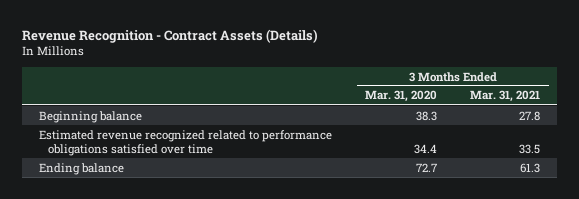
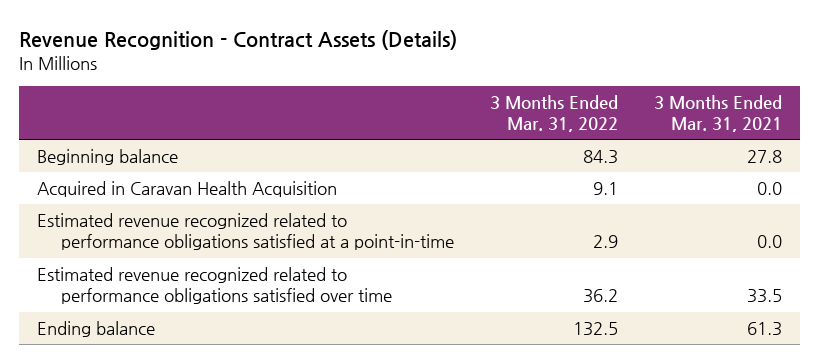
- | 3 Months Ended Mar. 31, 2020 | 3 Months Ended Mar. 31, 2021
+ | 3 Months Ended Mar. 31, 2022 | 3 Months Ended Mar. 31, 2021
+ Acquired in Caravan Health Acquisition | 9.1 | 0.0
+ Estimated revenue recognized related to performance obligations satisfied at a point-in-time | 2.9 | 0.0

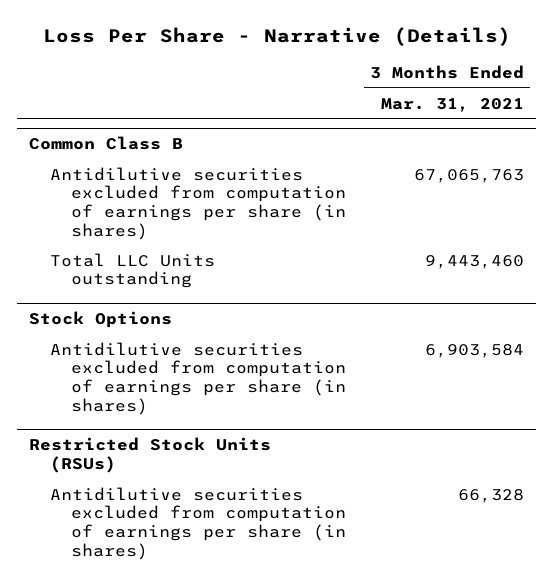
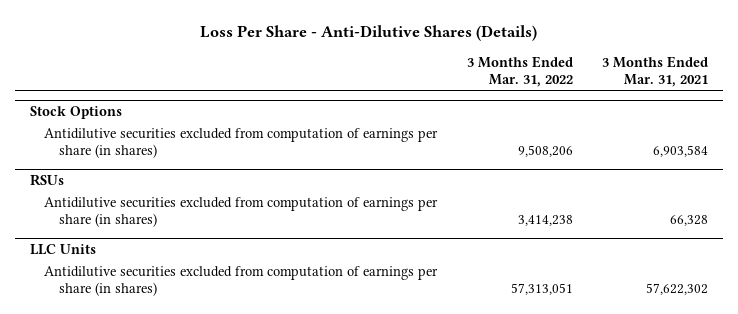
- Loss Per Share - Narrative (Details)
+ Loss Per Share - Anti-Dilutive Shares (Details)
- | 3 Months Ended Mar. 31, 2021
+ | 3 Months Ended Mar. 31, 2022 | 3 Months Ended Mar. 31, 2021
- Common Class B
- Antidilutive securities excluded from computation of earnings per share (in shares) | 67,065,763
- Total LLC Units outstanding | 9,443,460
- Restricted Stock Units (RSUs)
+ RSUs
+ LLC Units
+ Antidilutive securities excluded from computation of earnings per share (in shares) | 57,313,051 | 57,622,302

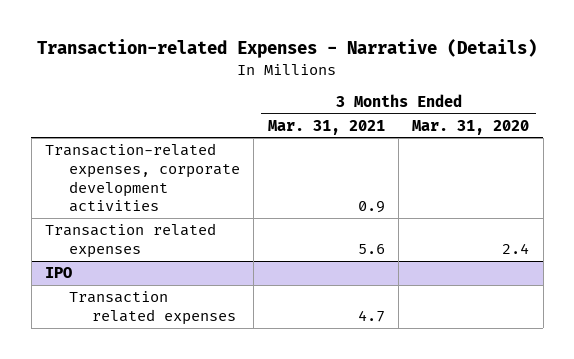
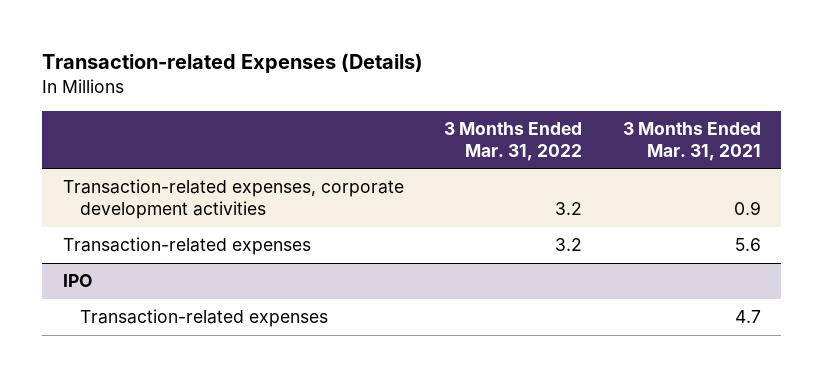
- Transaction-related Expenses - Narrative (Details)
+ Transaction-related Expenses (Details)
- | 3 Months Ended Mar. 31, 2021 | 3 Months Ended Mar. 31, 2020
+ | 3 Months Ended Mar. 31, 2022 | 3 Months Ended Mar. 31, 2021
- Transaction related expenses | 5.6 | 2.4
+ Transaction-related expenses | 3.2 | 5.6
@ IPO
- Transaction related expenses | 4.7 |
+ Transaction-related expenses | | 4.7

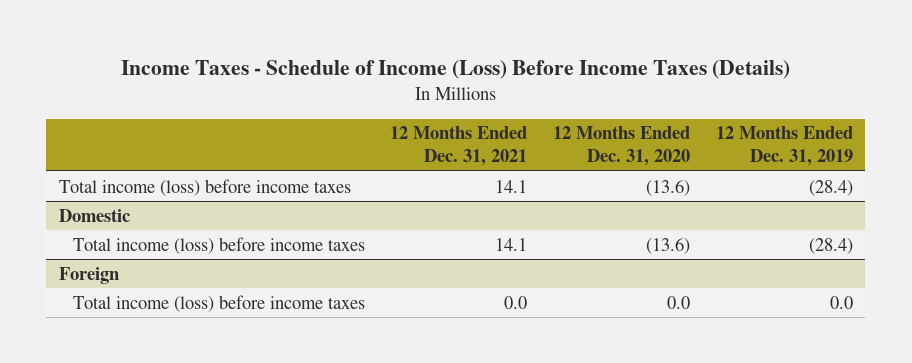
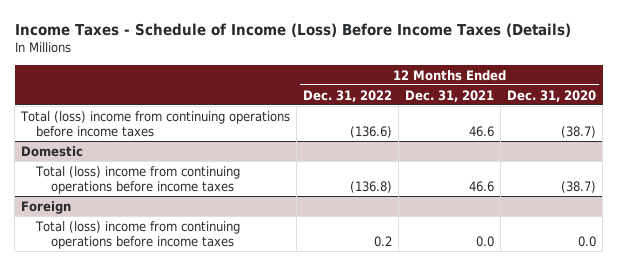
- | 12 Months Ended Dec. 31, 2021 | 12 Months Ended Dec. 31, 2020 | 12 Months Ended Dec. 31, 2019
+ | 12 Months Ended Dec. 31, 2022 | 12 Months Ended Dec. 31, 2021 | 12 Months Ended Dec. 31, 2020
- Total income (loss) before income taxes | 14.1 | (13.6) | (28.4)
+ Total (loss) income from continuing operations before income taxes | (136.6) | 46.6 | (38.7)
@ Domestic
- Total income (loss) before income taxes | 14.1 | (13.6) | (28.4)
+ Total (loss) income from continuing operations before income taxes | (136.8) | 46.6 | (38.7)
@ Foreign
- Total income (loss) before income taxes | 0.0 | 0.0 | 0.0
+ Total (loss) income from continuing operations before income taxes | 0.2 | 0.0 | 0.0

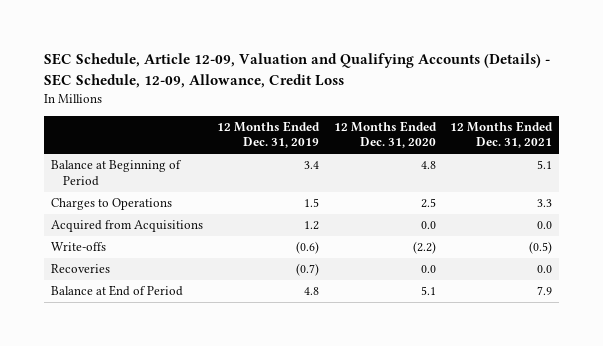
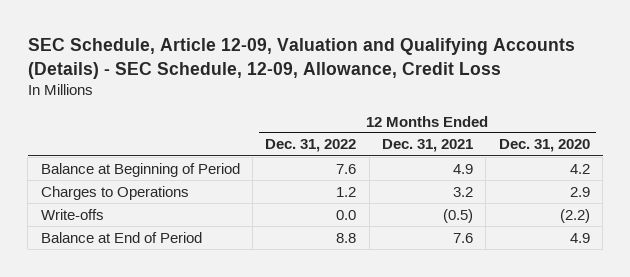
- | 12 Months Ended Dec. 31, 2019 | 12 Months Ended Dec. 31, 2020 | 12 Months Ended Dec. 31, 2021
+ | 12 Months Ended Dec. 31, 2022 | 12 Months Ended Dec. 31, 2021 | 12 Months Ended Dec. 31, 2020
- Balance at Beginning of Period | 3.4 | 4.8 | 5.1
- Charges to Operations | 1.5 | 2.5 | 3.3
- Acquired from Acquisitions | 1.2 | 0.0 | 0.0
+ Balance at Beginning of Period | 7.6 | 4.9 | 4.2
+ Charges to Operations | 1.2 | 3.2 | 2.9
- Recoveries | (0.7) | 0.0 | 0.0
- Balance at End of Period | 4.8 | 5.1 | 7.9
+ Balance at End of Period | 8.8 | 7.6 | 4.9

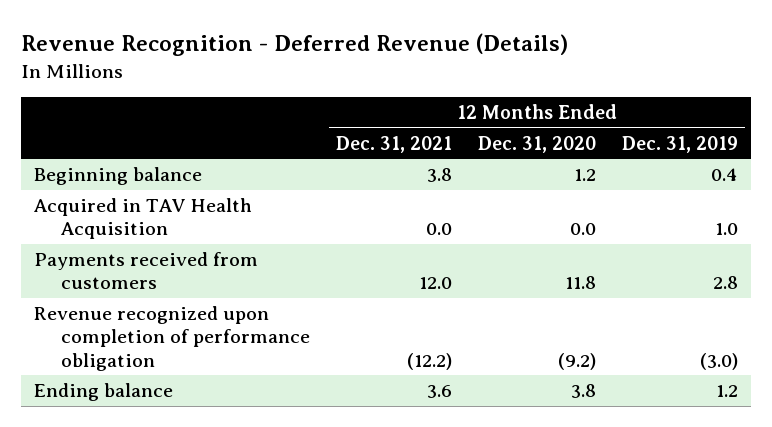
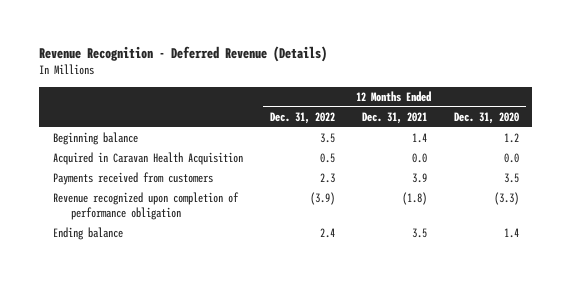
- | 12 Months Ended Dec. 31, 2021 | 12 Months Ended Dec. 31, 2020 | 12 Months Ended Dec. 31, 2019
+ | 12 Months Ended Dec. 31, 2022 | 12 Months Ended Dec. 31, 2021 | 12 Months Ended Dec. 31, 2020
- Beginning balance | 3.8 | 1.2 | 0.4
- Acquired in TAV Health Acquisition | 0.0 | 0.0 | 1.0
- Payments received from customers | 12.0 | 11.8 | 2.8
- Revenue recognized upon completion of performance obligation | (12.2) | (9.2) | (3.0)
- Ending balance | 3.6 | 3.8 | 1.2
+ Beginning balance | 3.5 | 1.4 | 1.2
+ Acquired in Caravan Health Acquisition | 0.5 | 0.0 | 0.0
+ Payments received from customers | 2.3 | 3.9 | 3.5
+ Revenue recognized upon completion of performance obligation | (3.9) | (1.8) | (3.3)
+ Ending balance | 2.4 | 3.5 | 1.4

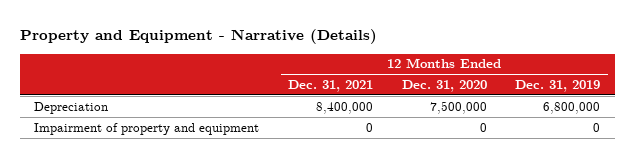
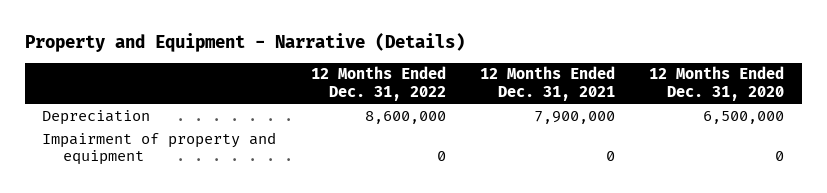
- | 12 Months Ended Dec. 31, 2021 | 12 Months Ended Dec. 31, 2020 | 12 Months Ended Dec. 31, 2019
+ | 12 Months Ended Dec. 31, 2022 | 12 Months Ended Dec. 31, 2021 | 12 Months Ended Dec. 31, 2020
- Depreciation | 8,400,000 | 7,500,000 | 6,800,000
+ Depreciation | 8,600,000 | 7,900,000 | 6,500,000

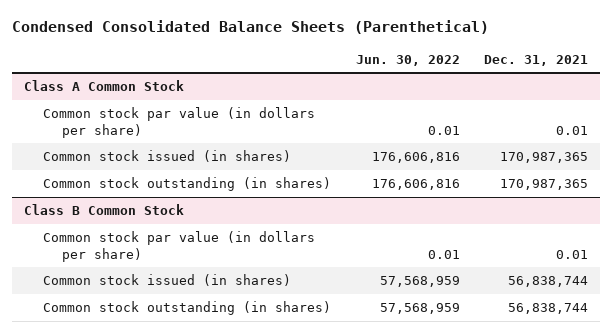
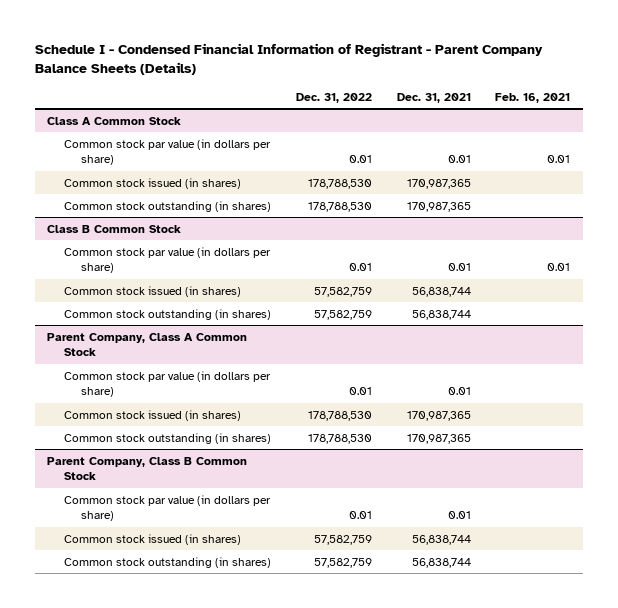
- Condensed Consolidated Balance Sheets (Parenthetical)
+ Schedule I - Condensed Financial Information of Registrant - Parent Company Balance Sheets (Details)
- | Jun. 30, 2022 | Dec. 31, 2021
+ | Dec. 31, 2022 | Dec. 31, 2021 | Feb. 16, 2021
+ Parent Company, Class A Common Stock
+ Common stock par value (in dollars per share) | 0.01 | 0.01 |
+ Common stock issued (in shares) | 178,788,530 | 170,987,365 |
+ Common stock outstanding (in shares) | 178,788,530 | 170,987,365 |
+ Parent Company, Class B Common Stock
+ Common stock par value (in dollars per share) | 0.01 | 0.01 |
+ Common stock issued (in shares) | 57,582,759 | 56,838,744 |
+ Common stock outstanding (in shares) | 57,582,759 | 56,838,744 |

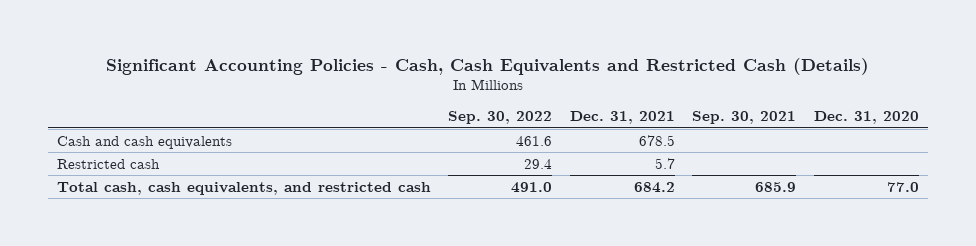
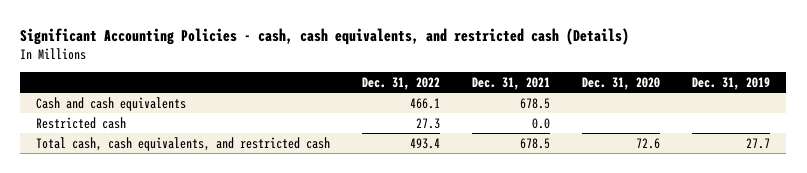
- Significant Accounting Policies - Cash, Cash Equivalents and Restricted Cash (Details)
+ Significant Accounting Policies - cash, cash equivalents, and restricted cash (Details)
- | Sep. 30, 2022 | Dec. 31, 2021 | Sep. 30, 2021 | Dec. 31, 2020
+ | Dec. 31, 2022 | Dec. 31, 2021 | Dec. 31, 2020 | Dec. 31, 2019
- Restricted cash | 29.4 | 5.7 | |
- Total cash, cash equivalents, and restricted cash | 491.0 | 684.2 | 685.9 | 77.0
+ Restricted cash | 27.3 | 0.0 | |
+ Total cash, cash equivalents, and restricted cash | 493.4 | 678.5 | 72.6 | 27.7

